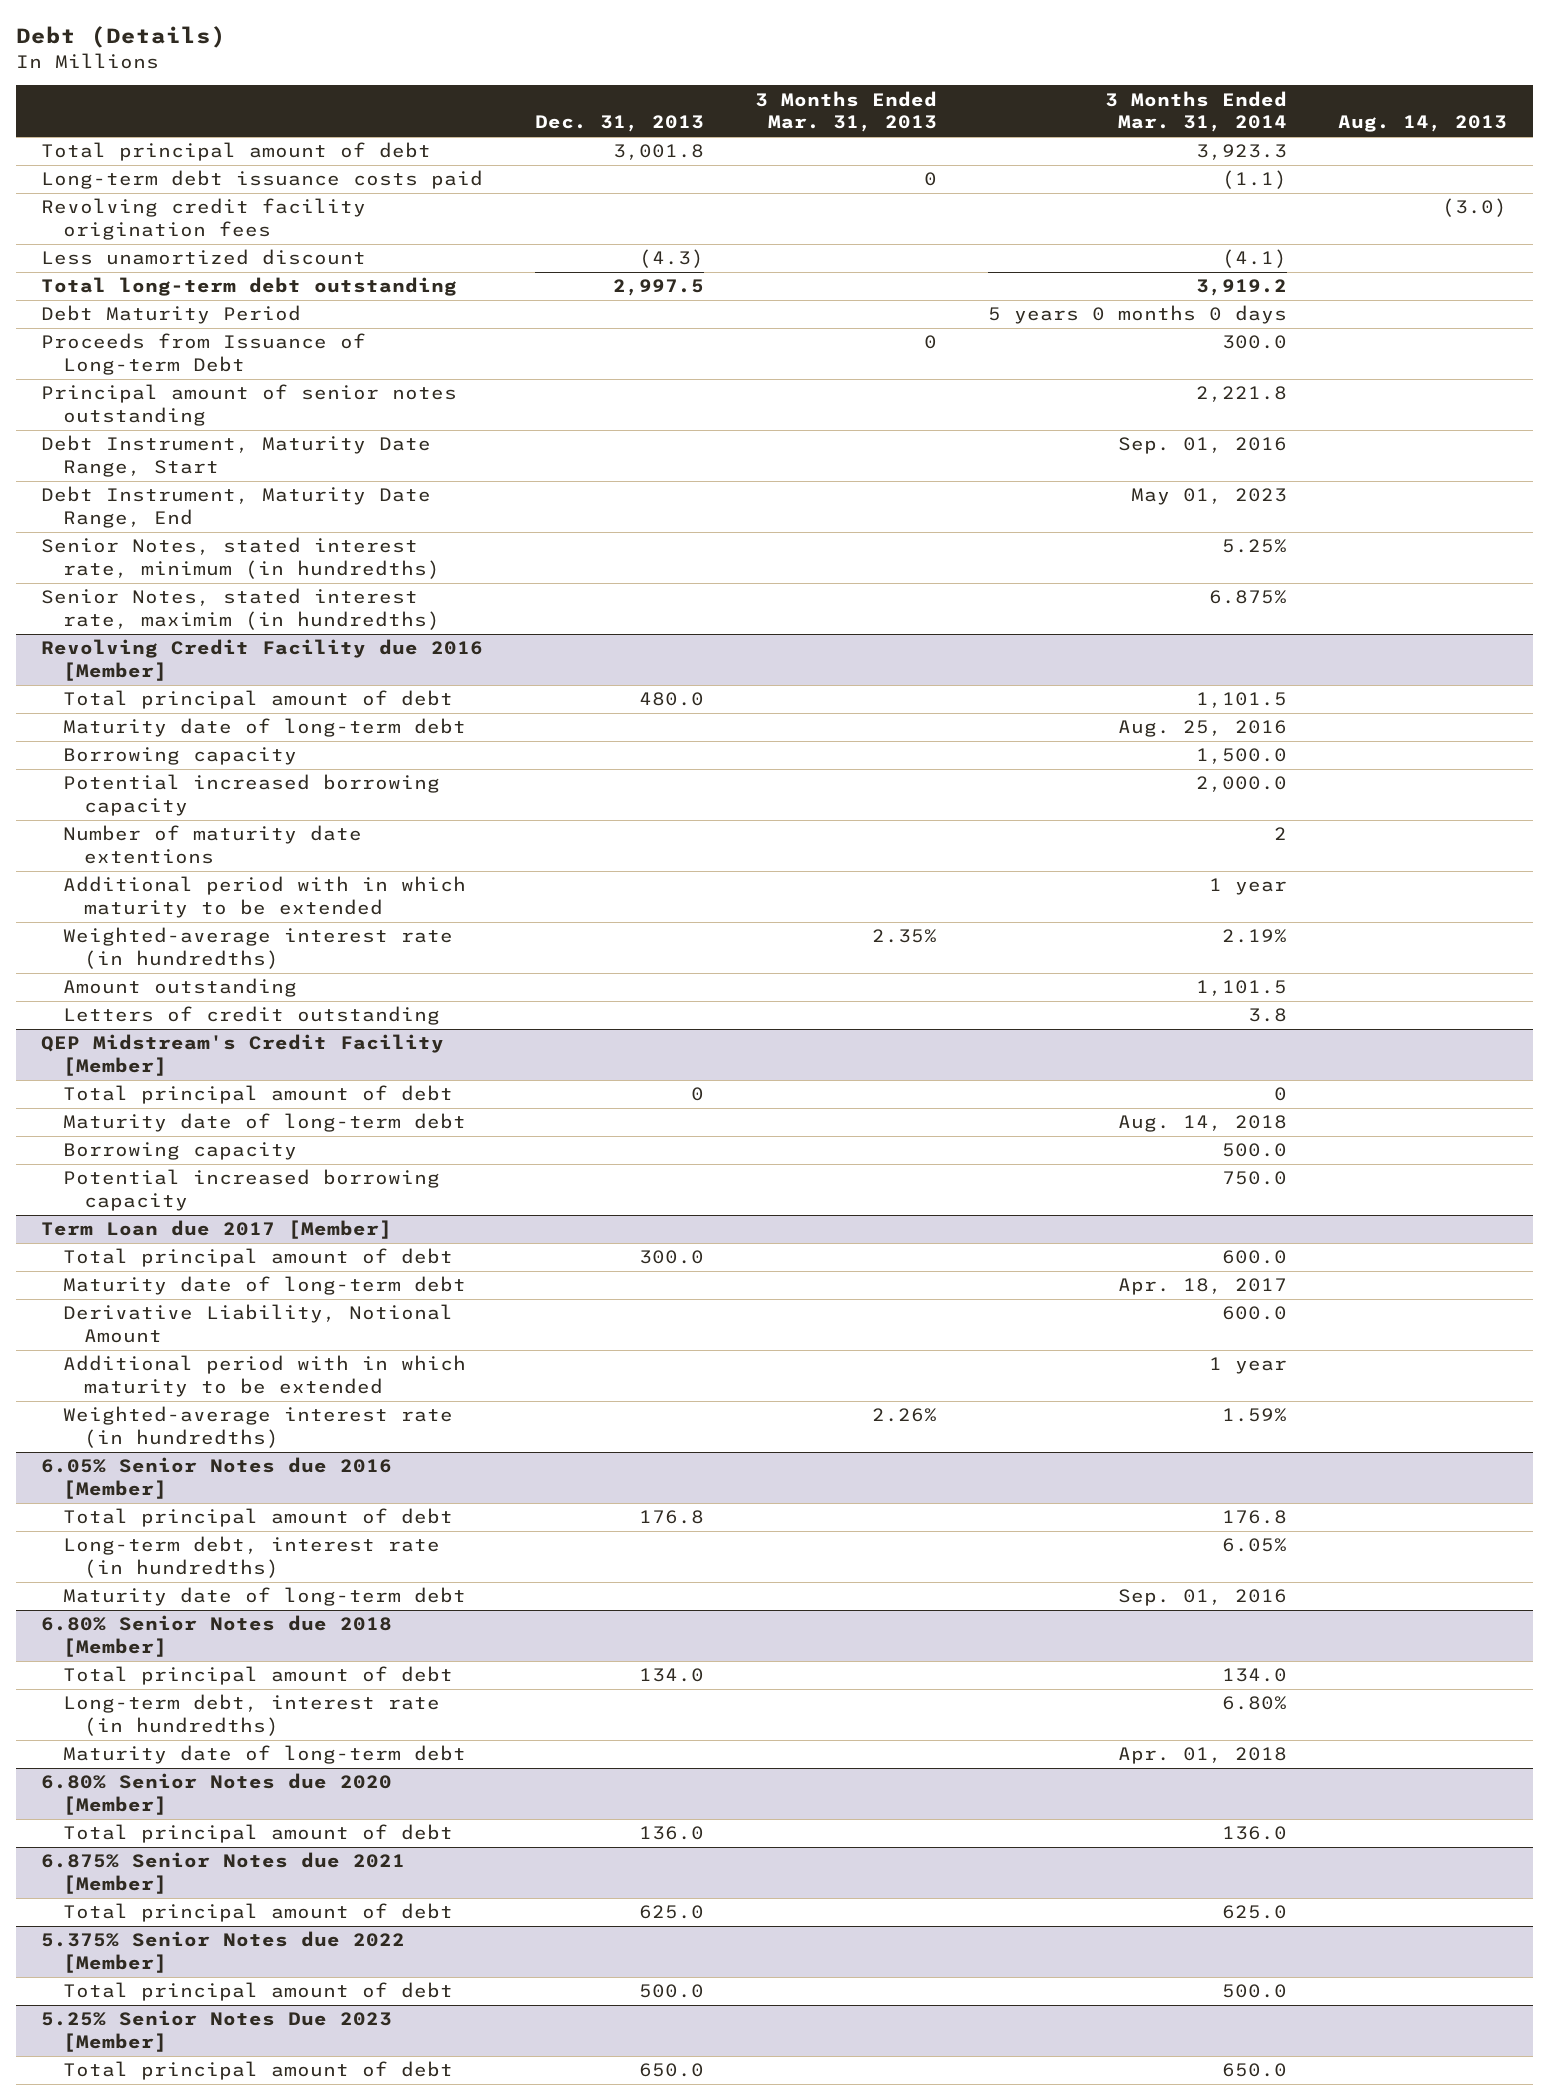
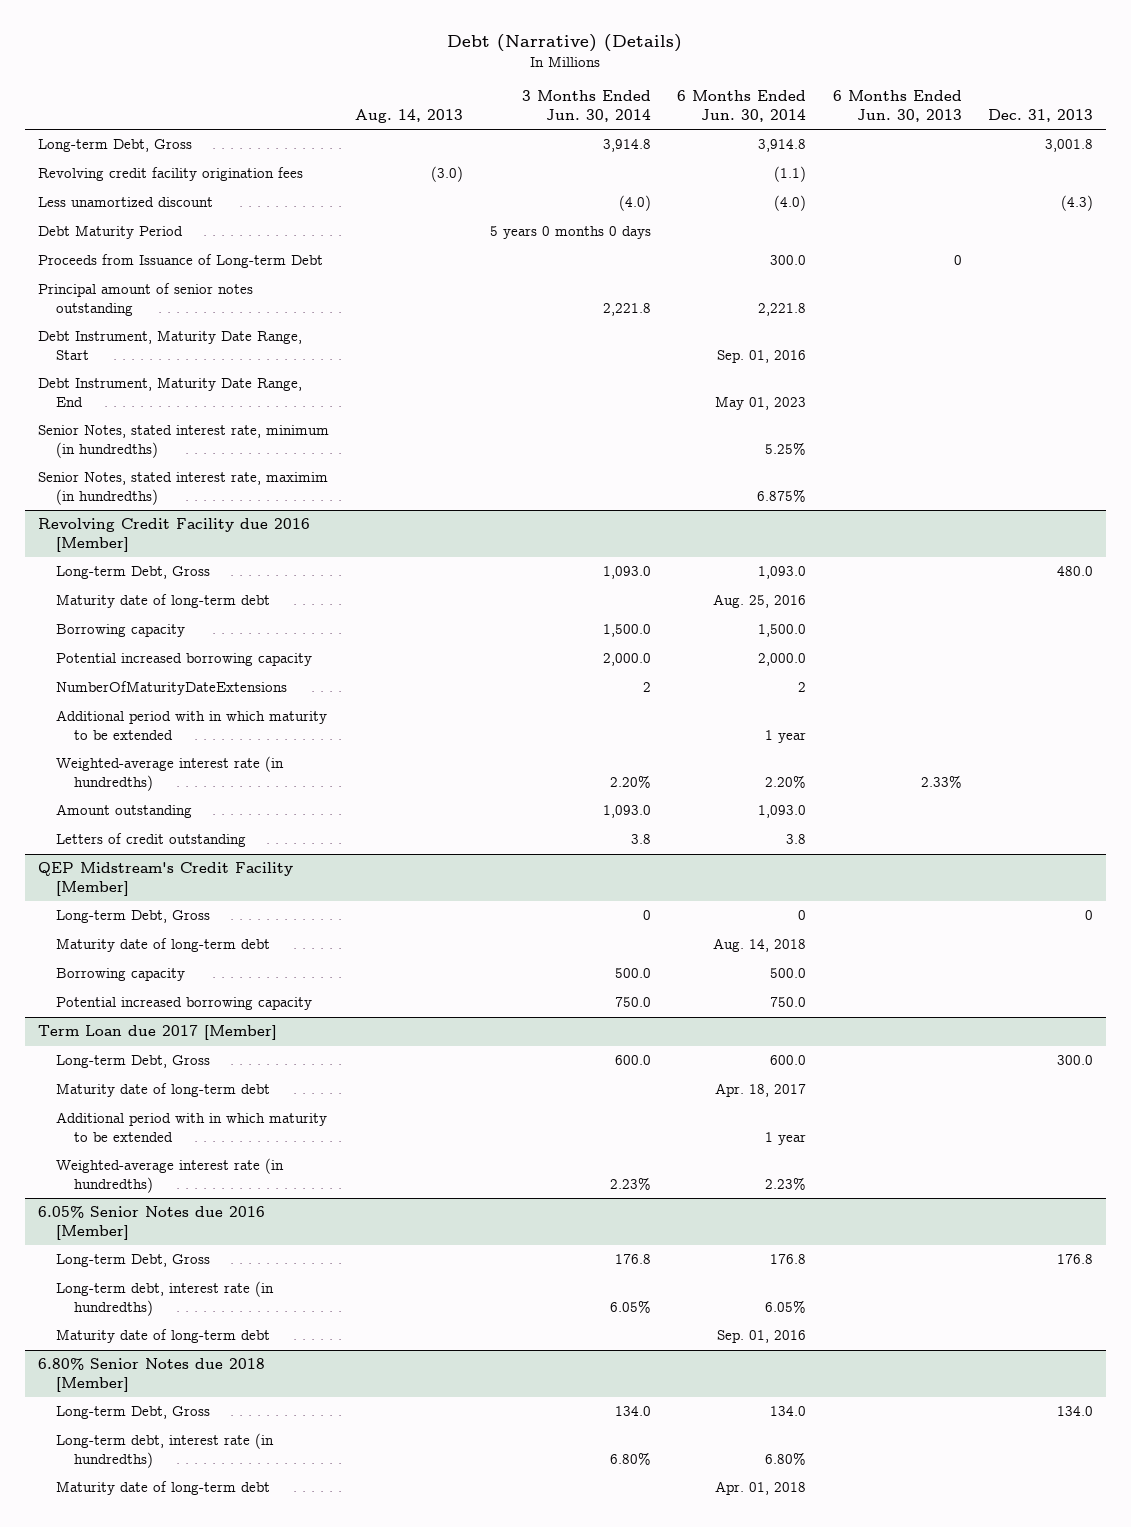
- Debt (Details)
+ Debt (Narrative) (Details)
- | Dec. 31, 2013 | 3 Months Ended Mar. 31, 2013 | 3 Months Ended Mar. 31, 2014 | Aug. 14, 2013
+ | Aug. 14, 2013 | 3 Months Ended Jun. 30, 2014 | 6 Months Ended Jun. 30, 2014 | 6 Months Ended Jun. 30, 2013 | Dec. 31, 2013
- Total principal amount of debt | 3,001.8 | | 3,923.3 |
- Long-term debt issuance costs paid | | 0 | (1.1) |
+ Long-term Debt, Gross | | 3,914.8 | 3,914.8 | | 3,001.8
- Total long-term debt outstanding | 2,997.5 | | 3,919.2 |
@ Revolving Credit Facility due 2016 [Member]
- Total principal amount of debt | 480.0 | | 1,101.5 |
+ Long-term Debt, Gross | | 1,093.0 | 1,093.0 | | 480.0
- Number of maturity date extentions | | | 2 |
+ NumberOfMaturityDateExtensions | | 2 | 2 | |
@ QEP Midstream's Credit Facility [Member]
- Total principal amount of debt | 0 | | 0 |
+ Long-term Debt, Gross | | 0 | 0 | | 0
@ Term Loan due 2017 [Member]
- Total principal amount of debt | 300.0 | | 600.0 |
+ Long-term Debt, Gross | | 600.0 | 600.0 | | 300.0
- Derivative Liability, Notional Amount | | | 600.0 |
@ 6.05% Senior Notes due 2016 [Member]
- Total principal amount of debt | 176.8 | | 176.8 |
+ Long-term Debt, Gross | | 176.8 | 176.8 | | 176.8
@ 6.80% Senior Notes due 2018 [Member]
- Total principal amount of debt | 134.0 | | 134.0 |
+ Long-term Debt, Gross | | 134.0 | 134.0 | | 134.0
- 6.80% Senior Notes due 2020 [Member]
- Total principal amount of debt | 136.0 | | 136.0 |
- 6.875% Senior Notes due 2021 [Member]
- Total principal amount of debt | 625.0 | | 625.0 |
- 5.375% Senior Notes due 2022 [Member]
- Total principal amount of debt | 500.0 | | 500.0 |
- 5.25% Senior Notes Due 2023 [Member]
- Total principal amount of debt | 650.0 | | 650.0 |

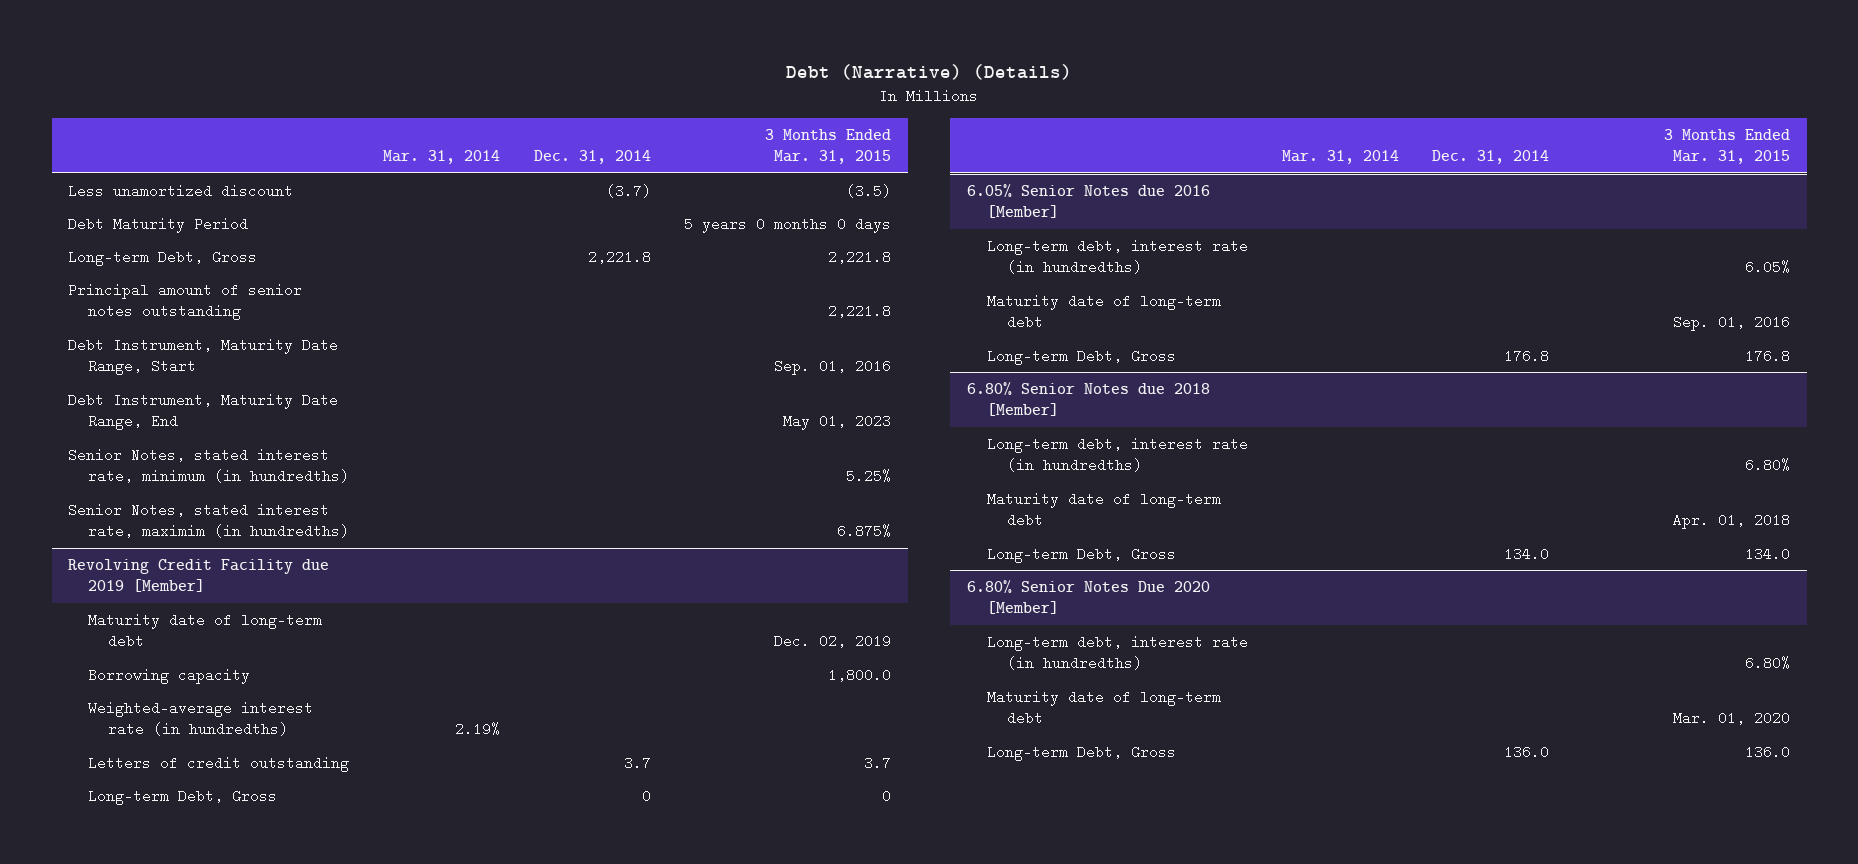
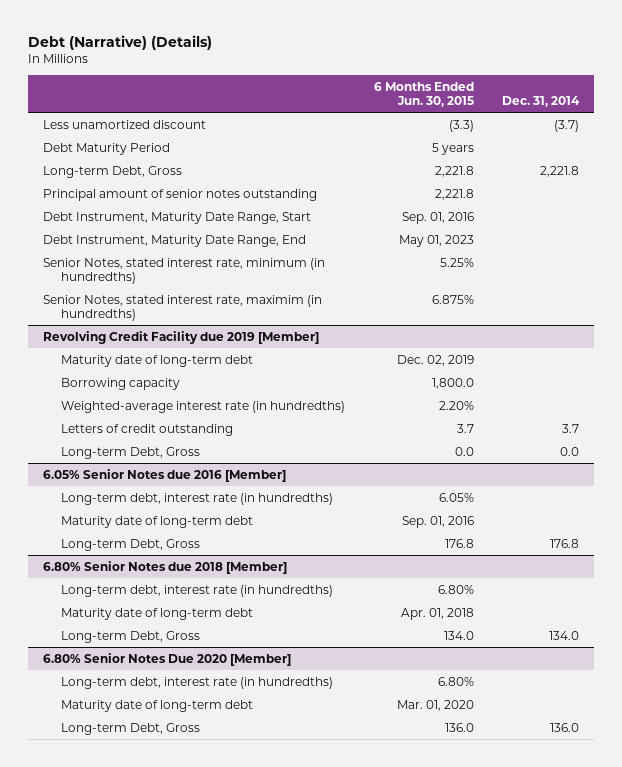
- | Mar. 31, 2014 | Dec. 31, 2014 | 3 Months Ended Mar. 31, 2015
+ | 6 Months Ended Jun. 30, 2015 | Dec. 31, 2014
@ Revolving Credit Facility due 2019 [Member]
- Long-term Debt, Gross | | 0 | 0
+ Long-term Debt, Gross | 0.0 | 0.0

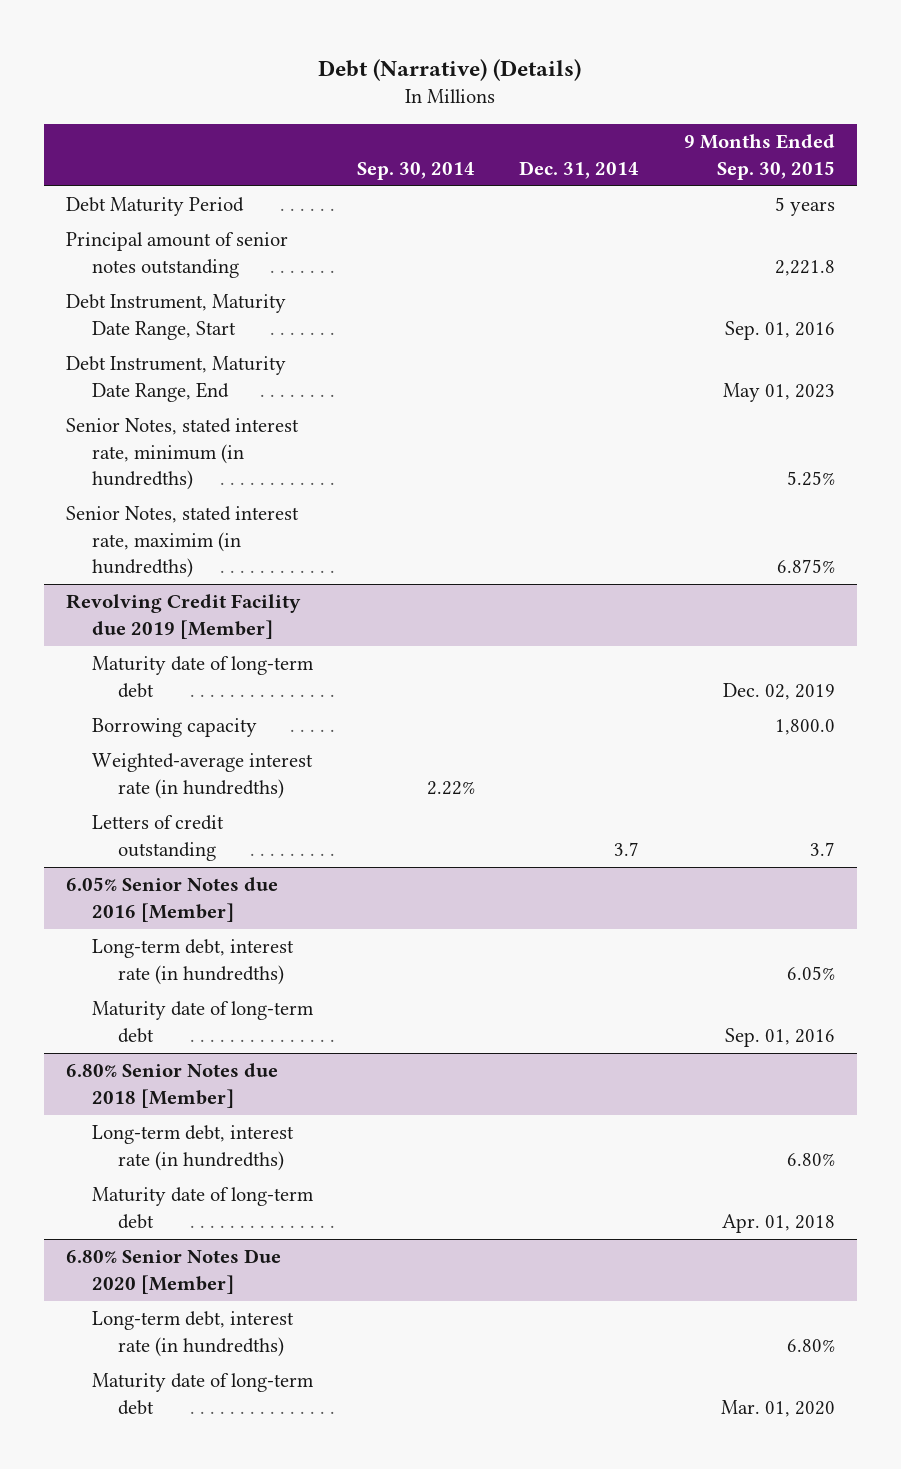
- | 6 Months Ended Jun. 30, 2015 | Dec. 31, 2014
+ | Sep. 30, 2014 | Dec. 31, 2014 | 9 Months Ended Sep. 30, 2015
- Less unamortized discount | (3.3) | (3.7)
- Long-term Debt, Gross | 2,221.8 | 2,221.8
@ Revolving Credit Facility due 2019 [Member]
- Long-term Debt, Gross | 0.0 | 0.0
@ 6.05% Senior Notes due 2016 [Member]
- Long-term Debt, Gross | 176.8 | 176.8
@ 6.80% Senior Notes due 2018 [Member]
- Long-term Debt, Gross | 134.0 | 134.0
@ 6.80% Senior Notes Due 2020 [Member]
- Long-term Debt, Gross | 136.0 | 136.0

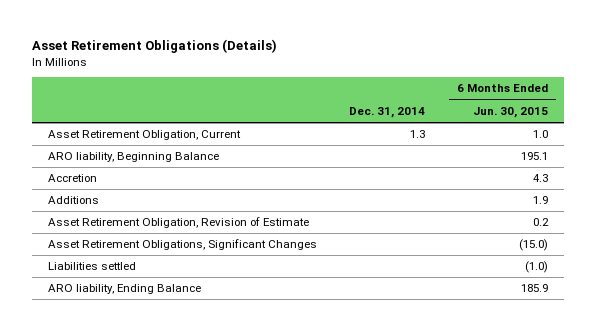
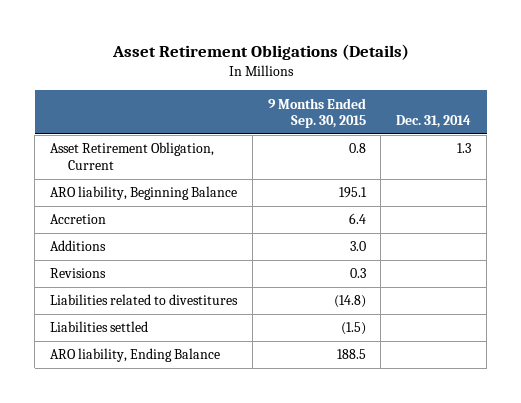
- | Dec. 31, 2014 | 6 Months Ended Jun. 30, 2015
+ | 9 Months Ended Sep. 30, 2015 | Dec. 31, 2014
- Asset Retirement Obligation, Revision of Estimate | | 0.2
- Asset Retirement Obligations, Significant Changes | | (15.0)
+ Revisions | 0.3 |
+ Liabilities related to divestitures | (14.8) |

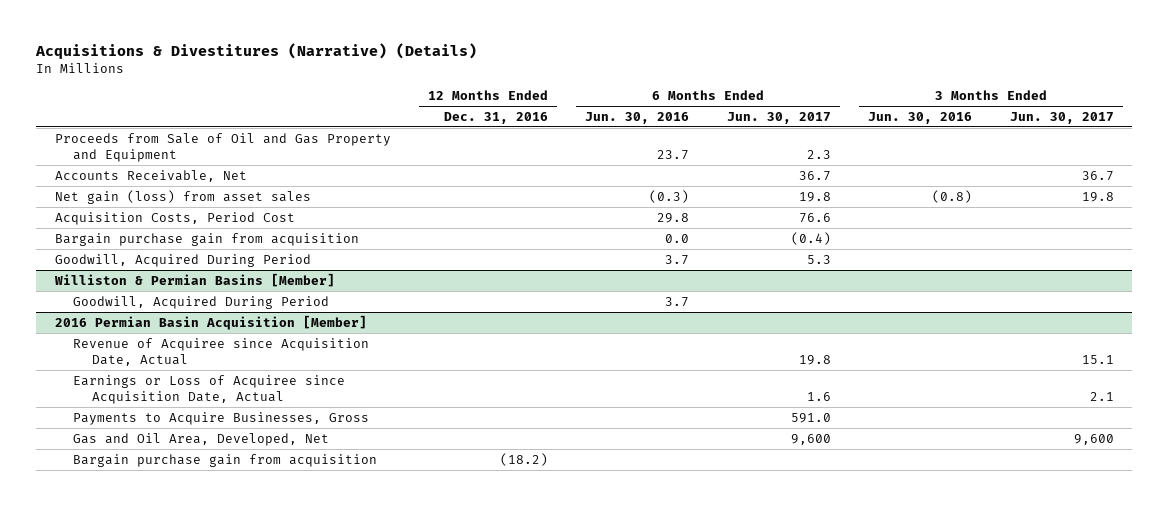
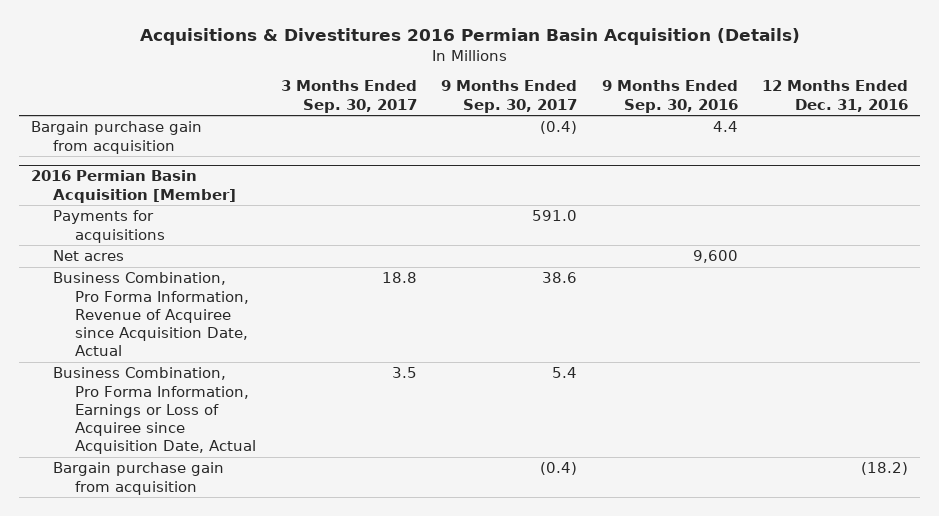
- Acquisitions & Divestitures (Narrative) (Details)
+ Acquisitions & Divestitures 2016 Permian Basin Acquisition (Details)
- | 12 Months Ended Dec. 31, 2016 | 6 Months Ended Jun. 30, 2016 | 6 Months Ended Jun. 30, 2017 | 3 Months Ended Jun. 30, 2016 | 3 Months Ended Jun. 30, 2017
+ | 3 Months Ended Sep. 30, 2017 | 9 Months Ended Sep. 30, 2017 | 9 Months Ended Sep. 30, 2016 | 12 Months Ended Dec. 31, 2016
- Proceeds from Sale of Oil and Gas Property and Equipment | | 23.7 | 2.3 | |
- Accounts Receivable, Net | | | 36.7 | | 36.7
- Net gain (loss) from asset sales | | (0.3) | 19.8 | (0.8) | 19.8
- Acquisition Costs, Period Cost | | 29.8 | 76.6 | |
- Goodwill, Acquired During Period | | 3.7 | 5.3 | |
- Williston & Permian Basins [Member]
- Goodwill, Acquired During Period | | 3.7 | | |
@ 2016 Permian Basin Acquisition [Member]
- Revenue of Acquiree since Acquisition Date, Actual | | | 19.8 | | 15.1
- Earnings or Loss of Acquiree since Acquisition Date, Actual | | | 1.6 | | 2.1
- Payments to Acquire Businesses, Gross | | | 591.0 | |
- Gas and Oil Area, Developed, Net | | | 9,600 | | 9,600
+ Payments for acquisitions | | 591.0 | |
+ Net acres | | | 9,600 |
+ Business Combination, Pro Forma Information, Revenue of Acquiree since Acquisition Date, Actual | 18.8 | 38.6 | |
+ Business Combination, Pro Forma Information, Earnings or Loss of Acquiree since Acquisition Date, Actual | 3.5 | 5.4 | |

